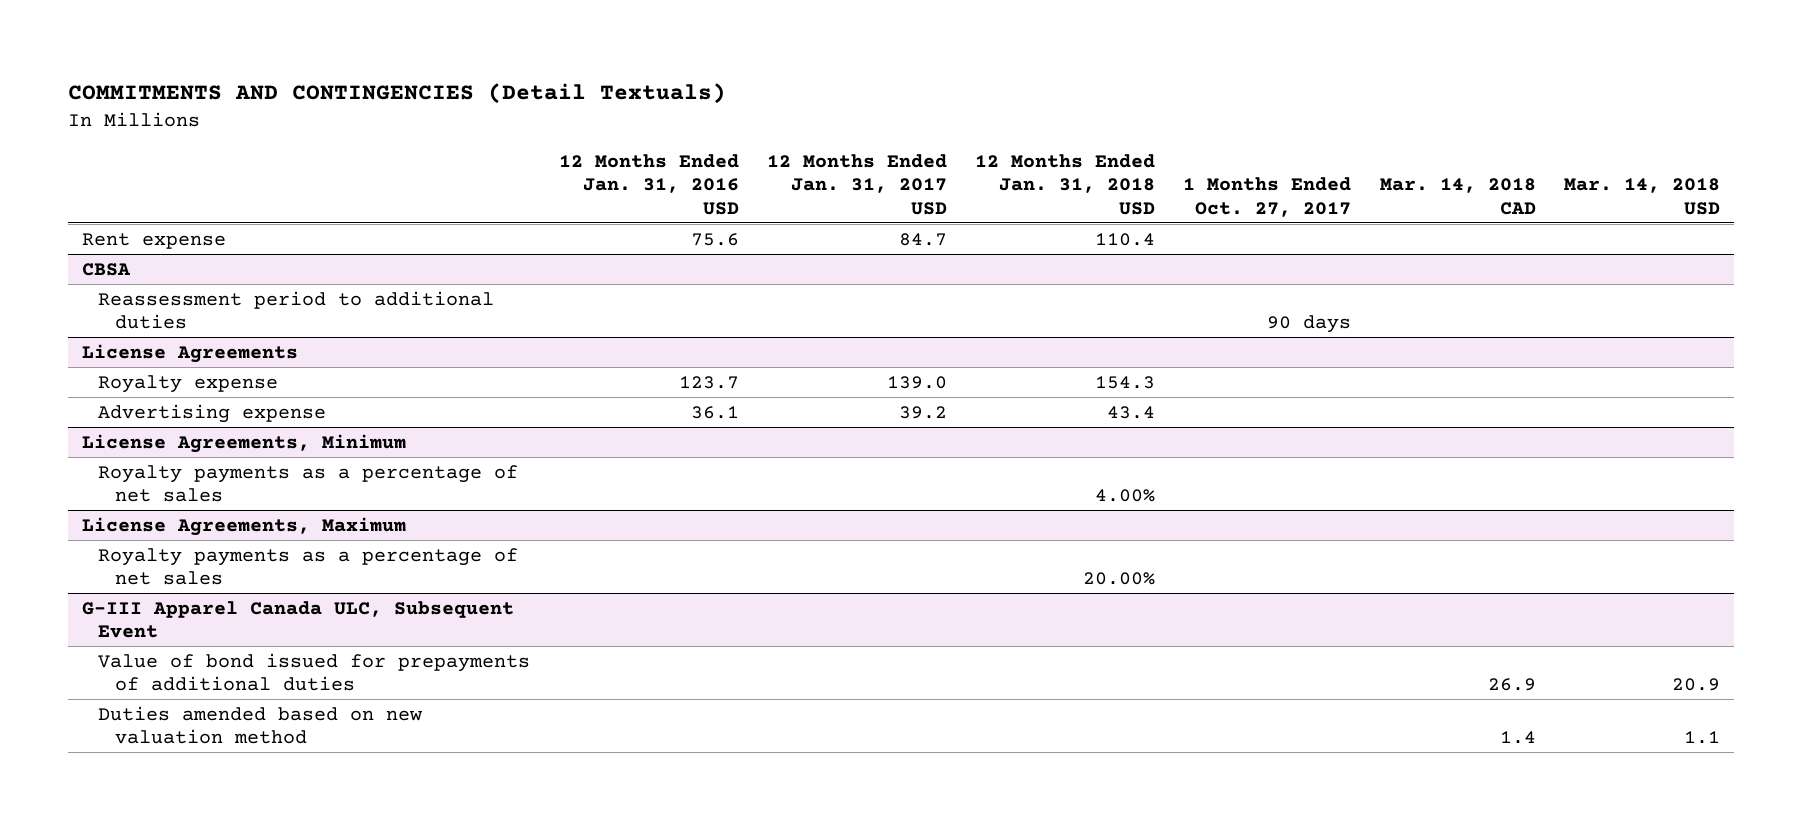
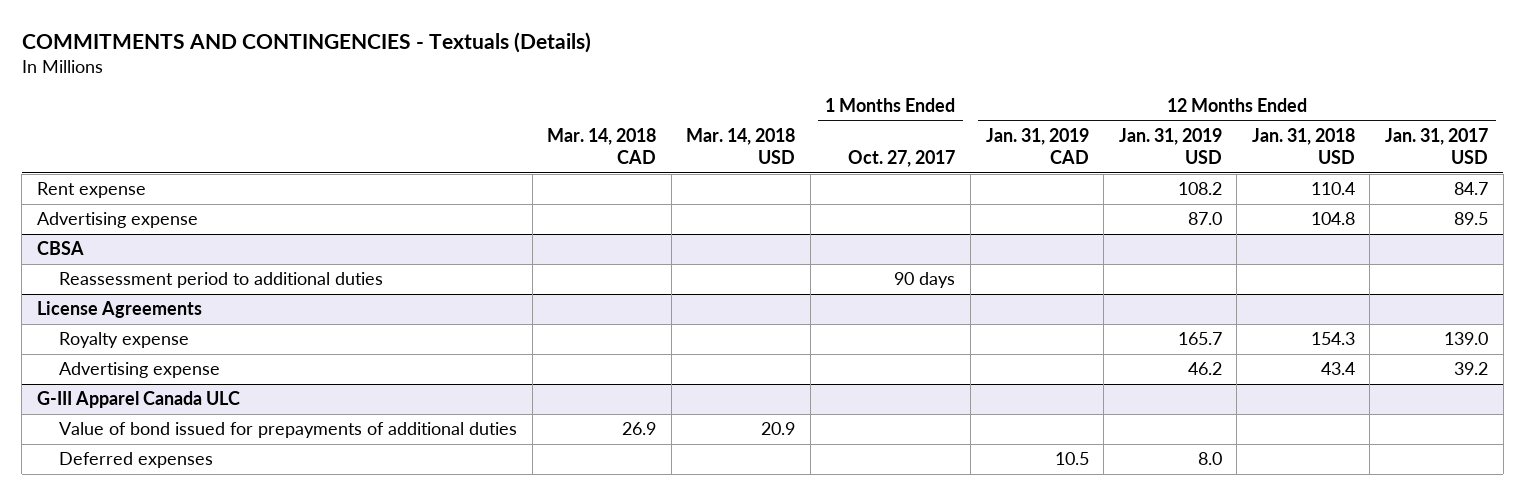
- COMMITMENTS AND CONTINGENCIES (Detail Textuals)
+ COMMITMENTS AND CONTINGENCIES - Textuals (Details)
- | 12 Months Ended Jan. 31, 2016 USD | 12 Months Ended Jan. 31, 2017 USD | 12 Months Ended Jan. 31, 2018 USD | 1 Months Ended Oct. 27, 2017 | Mar. 14, 2018 CAD | Mar. 14, 2018 USD
+ | Mar. 14, 2018 CAD | Mar. 14, 2018 USD | 1 Months Ended Oct. 27, 2017 | 12 Months Ended Jan. 31, 2019 CAD | 12 Months Ended Jan. 31, 2019 USD | 12 Months Ended Jan. 31, 2018 USD | 12 Months Ended Jan. 31, 2017 USD
+ Advertising expense | | | | | 87.0 | 104.8 | 89.5
- License Agreements, Minimum
- Royalty payments as a percentage of net sales | | | 4.00% | | |
- License Agreements, Maximum
- Royalty payments as a percentage of net sales | | | 20.00% | | |
- G-III Apparel Canada ULC, Subsequent Event
+ G-III Apparel Canada ULC
- Duties amended based on new valuation method | | | | | 1.4 | 1.1
+ Deferred expenses | | | | 10.5 | 8.0 | |

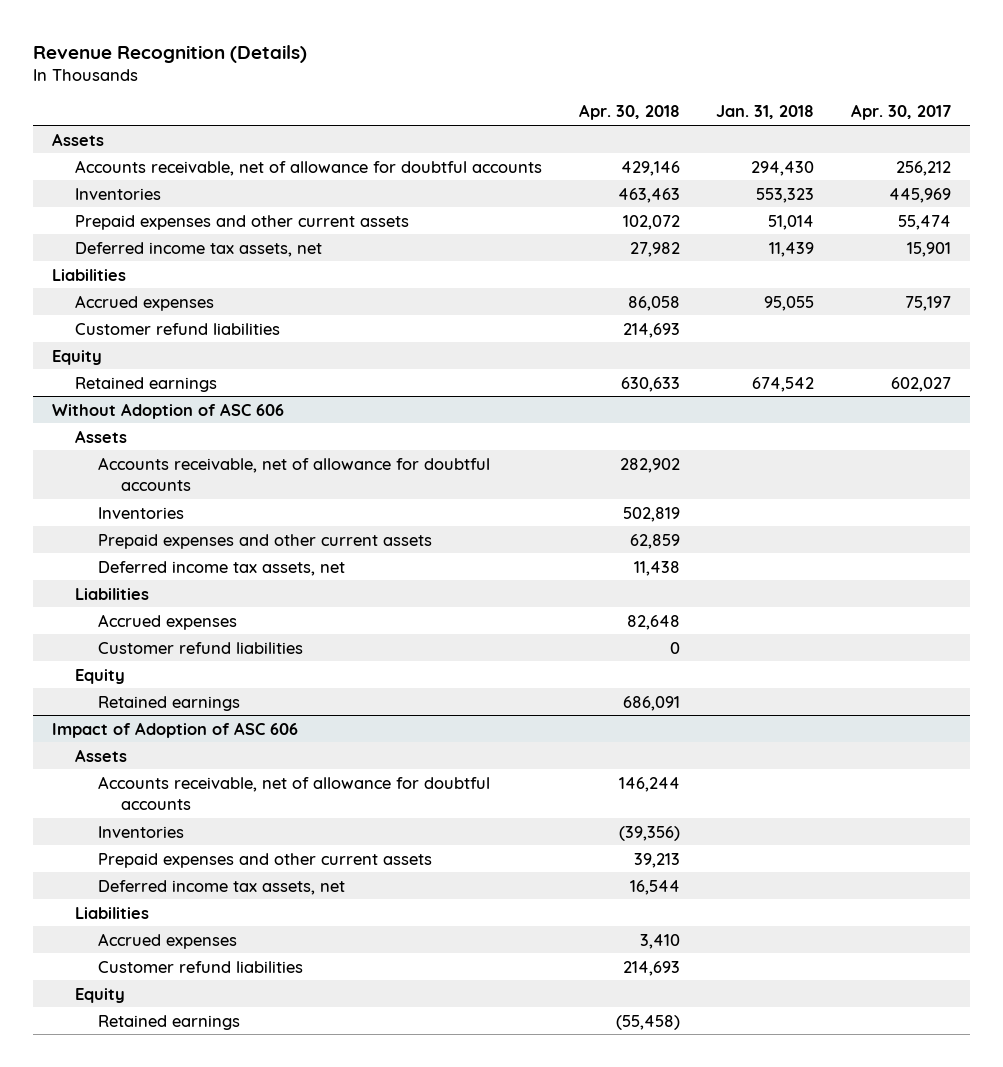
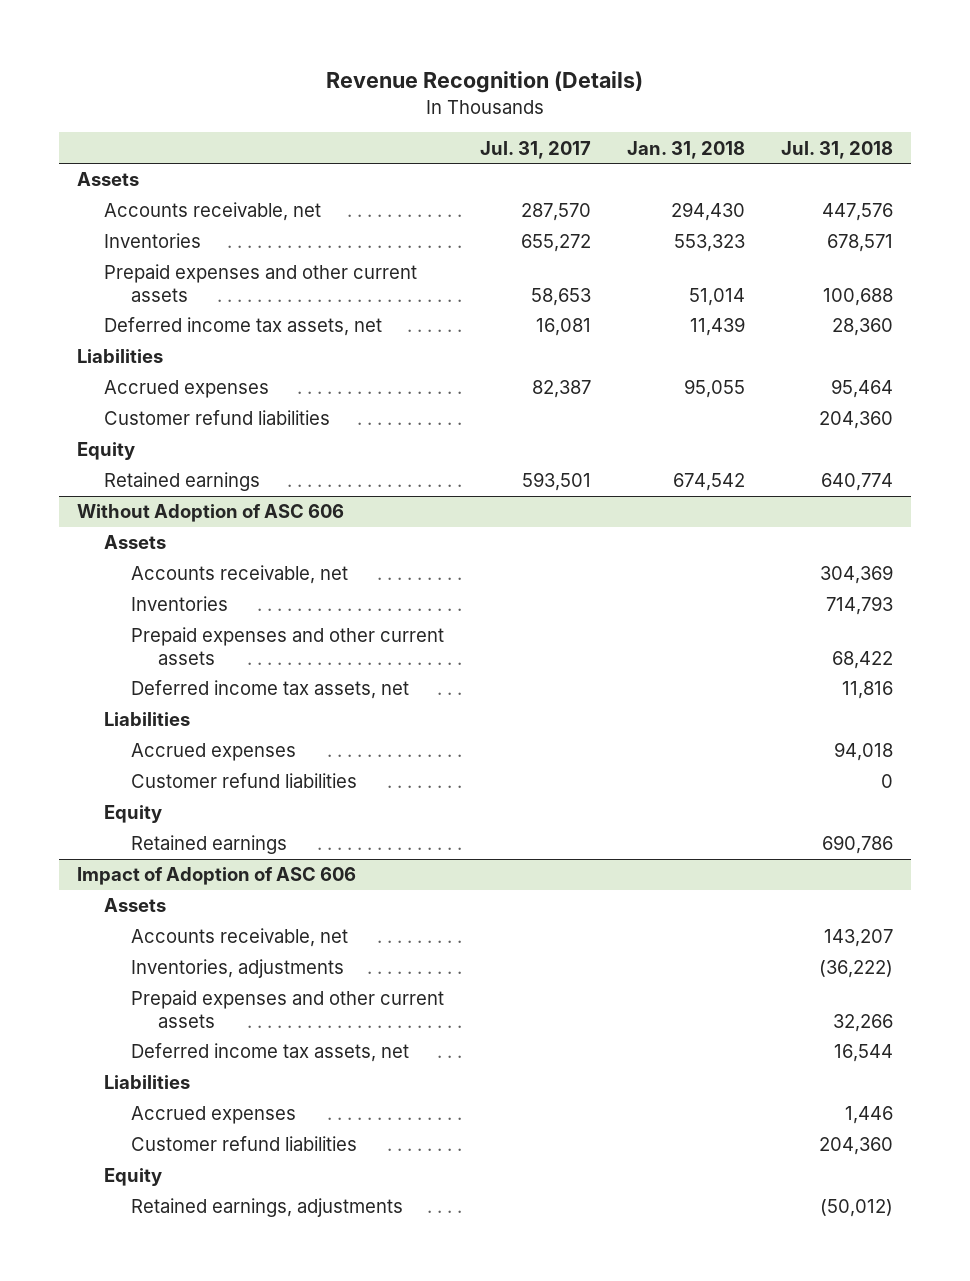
- | Apr. 30, 2018 | Jan. 31, 2018 | Apr. 30, 2017
+ | Jul. 31, 2017 | Jan. 31, 2018 | Jul. 31, 2018
- Accounts receivable, net of allowance for doubtful accounts | 429,146 | 294,430 | 256,212
+ Accounts receivable, net | 287,570 | 294,430 | 447,576
@ Without Adoption of ASC 606
- Accounts receivable, net of allowance for doubtful accounts | 282,902 | |
+ Accounts receivable, net | | | 304,369
@ Impact of Adoption of ASC 606
- Accounts receivable, net of allowance for doubtful accounts | 146,244 | |
- Inventories | (39,356) | |
+ Accounts receivable, net | | | 143,207
+ Inventories, adjustments | | | (36,222)
- Retained earnings | (55,458) | |
+ Retained earnings, adjustments | | | (50,012)

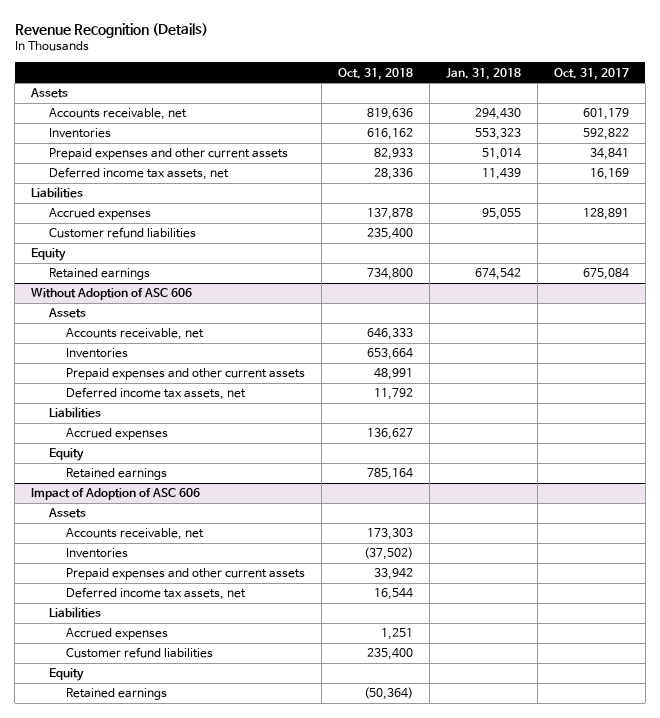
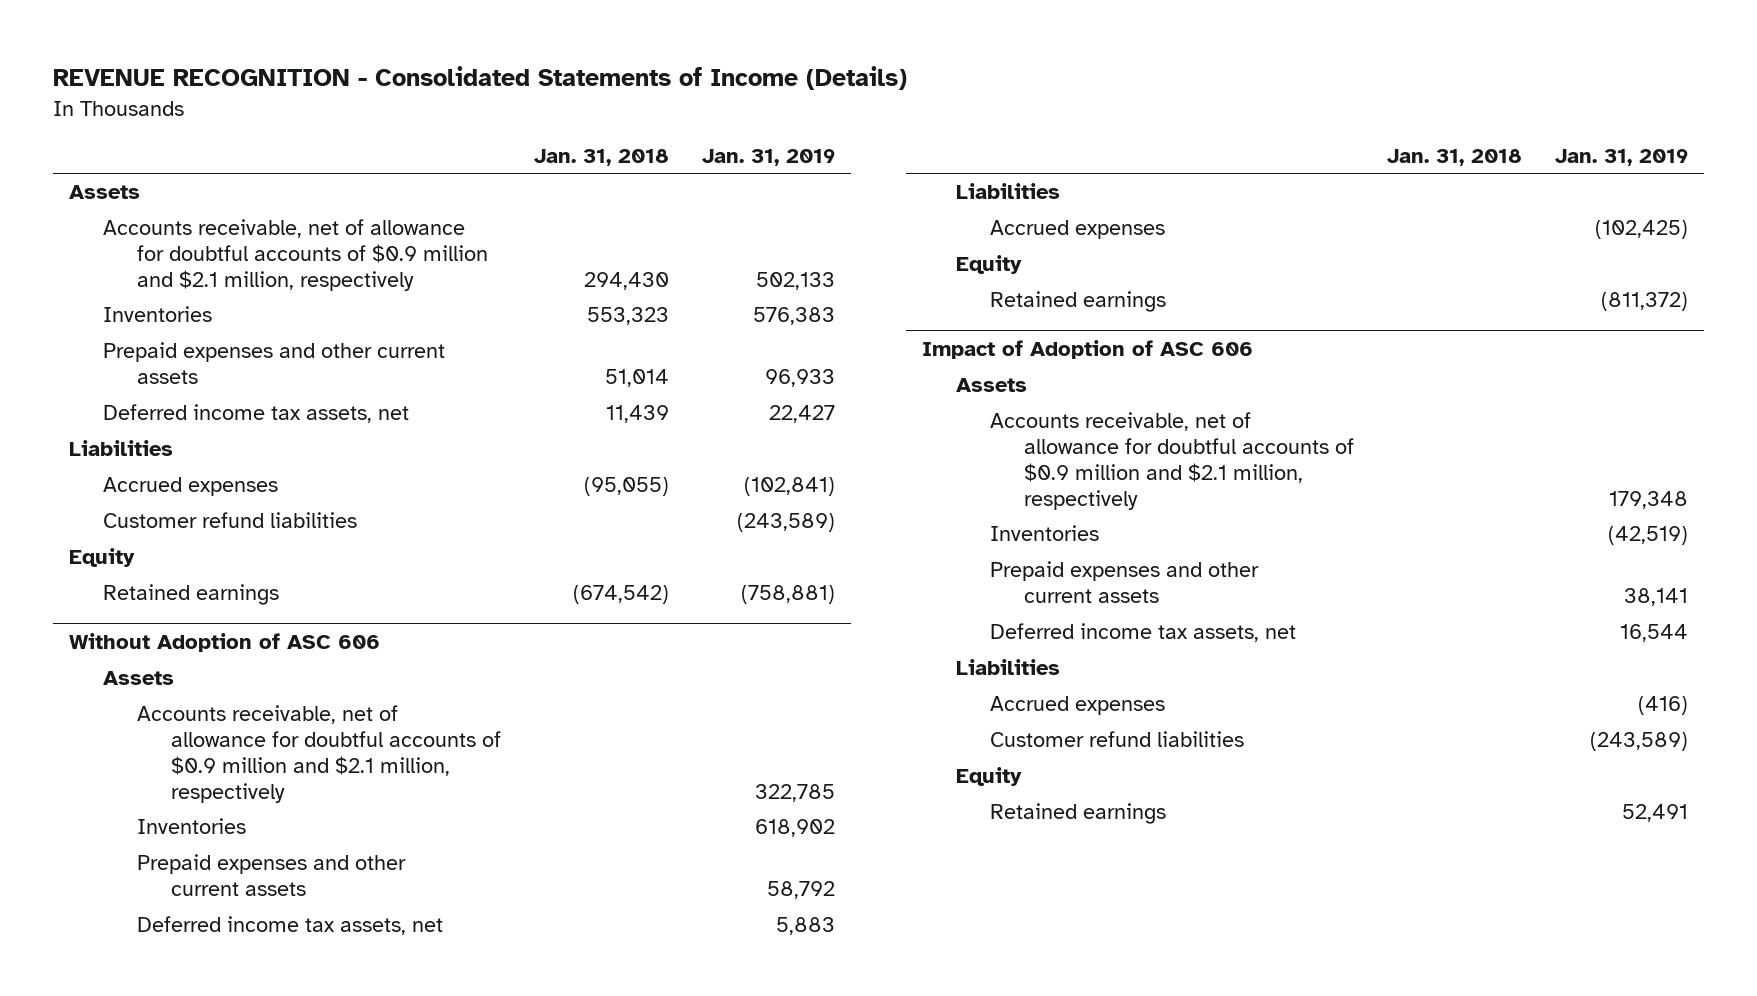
- Revenue Recognition (Details)
+ REVENUE RECOGNITION - Consolidated Statements of Income (Details)
- | Oct. 31, 2018 | Jan. 31, 2018 | Oct. 31, 2017
+ | Jan. 31, 2018 | Jan. 31, 2019
- Accounts receivable, net | 819,636 | 294,430 | 601,179
+ Accounts receivable, net of allowance for doubtful accounts of $0.9 million and $2.1 million, respectively | 294,430 | 502,133
- Accrued expenses | 137,878 | 95,055 | 128,891
+ Accrued expenses | (95,055) | (102,841)
- Retained earnings | 734,800 | 674,542 | 675,084
+ Retained earnings | (674,542) | (758,881)
@ Without Adoption of ASC 606
- Accounts receivable, net | 646,333 | |
+ Accounts receivable, net of allowance for doubtful accounts of $0.9 million and $2.1 million, respectively | | 322,785
@ Impact of Adoption of ASC 606
- Accounts receivable, net | 173,303 | |
+ Accounts receivable, net of allowance for doubtful accounts of $0.9 million and $2.1 million, respectively | | 179,348

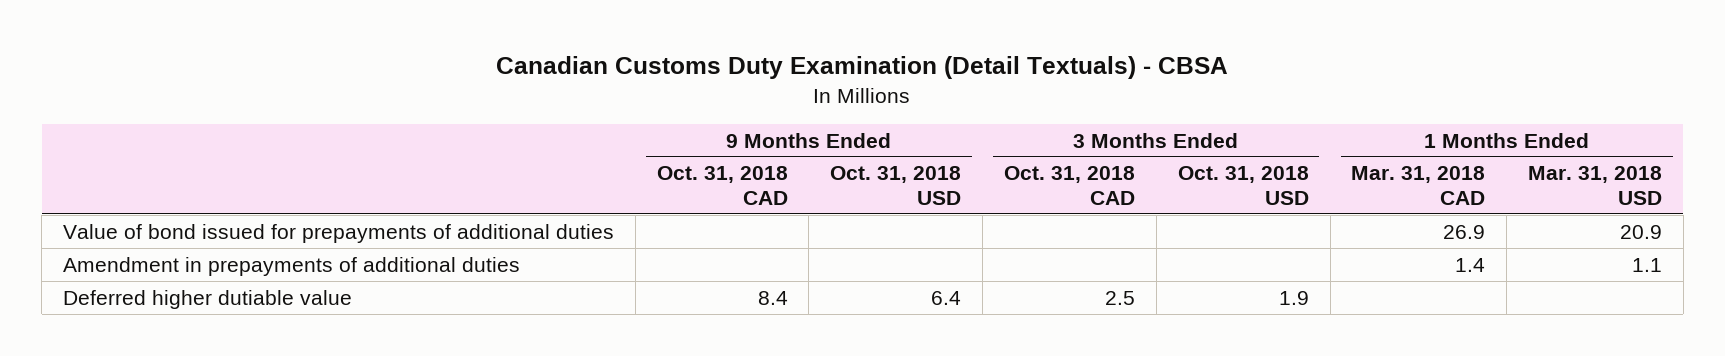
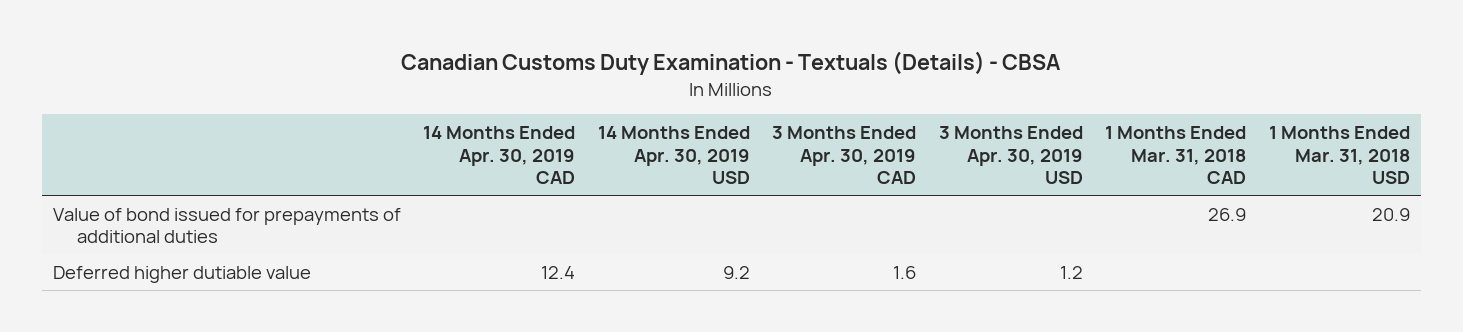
- Canadian Customs Duty Examination (Detail Textuals) - CBSA
+ Canadian Customs Duty Examination - Textuals (Details) - CBSA
- | 9 Months Ended Oct. 31, 2018 CAD | 9 Months Ended Oct. 31, 2018 USD | 3 Months Ended Oct. 31, 2018 CAD | 3 Months Ended Oct. 31, 2018 USD | 1 Months Ended Mar. 31, 2018 CAD | 1 Months Ended Mar. 31, 2018 USD
+ | 14 Months Ended Apr. 30, 2019 CAD | 14 Months Ended Apr. 30, 2019 USD | 3 Months Ended Apr. 30, 2019 CAD | 3 Months Ended Apr. 30, 2019 USD | 1 Months Ended Mar. 31, 2018 CAD | 1 Months Ended Mar. 31, 2018 USD
- Amendment in prepayments of additional duties | | | | | 1.4 | 1.1

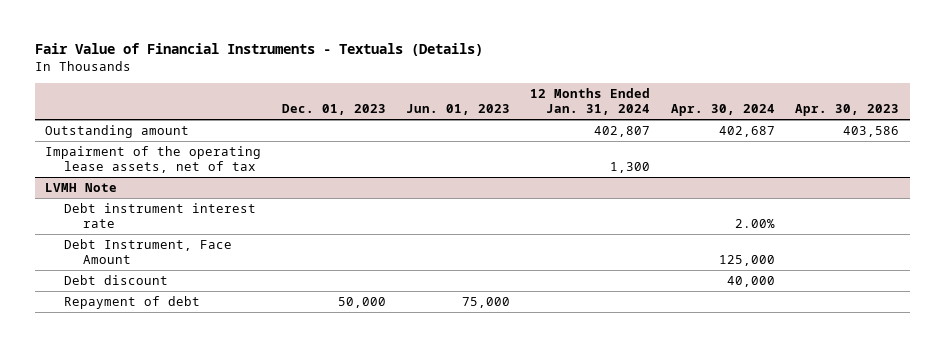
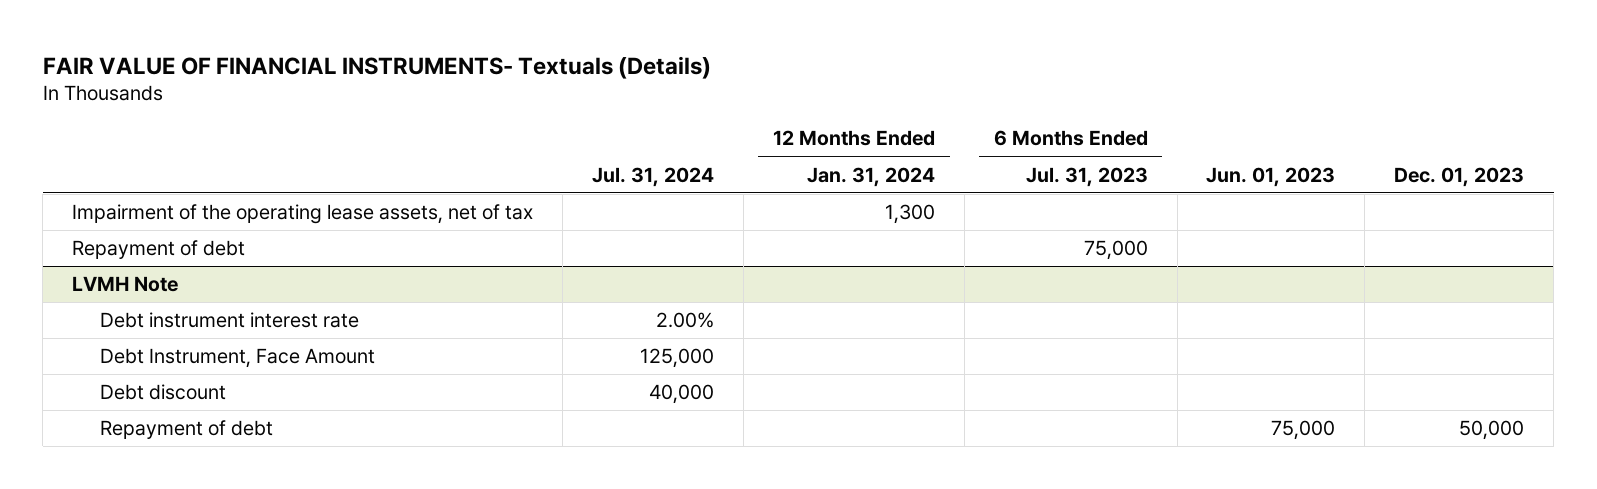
- Fair Value of Financial Instruments - Textuals (Details)
+ FAIR VALUE OF FINANCIAL INSTRUMENTS- Textuals (Details)
- | Dec. 01, 2023 | Jun. 01, 2023 | 12 Months Ended Jan. 31, 2024 | Apr. 30, 2024 | Apr. 30, 2023
+ | Jul. 31, 2024 | 12 Months Ended Jan. 31, 2024 | 6 Months Ended Jul. 31, 2023 | Jun. 01, 2023 | Dec. 01, 2023
- Outstanding amount | | | 402,807 | 402,687 | 403,586
+ Repayment of debt | | | 75,000 | |

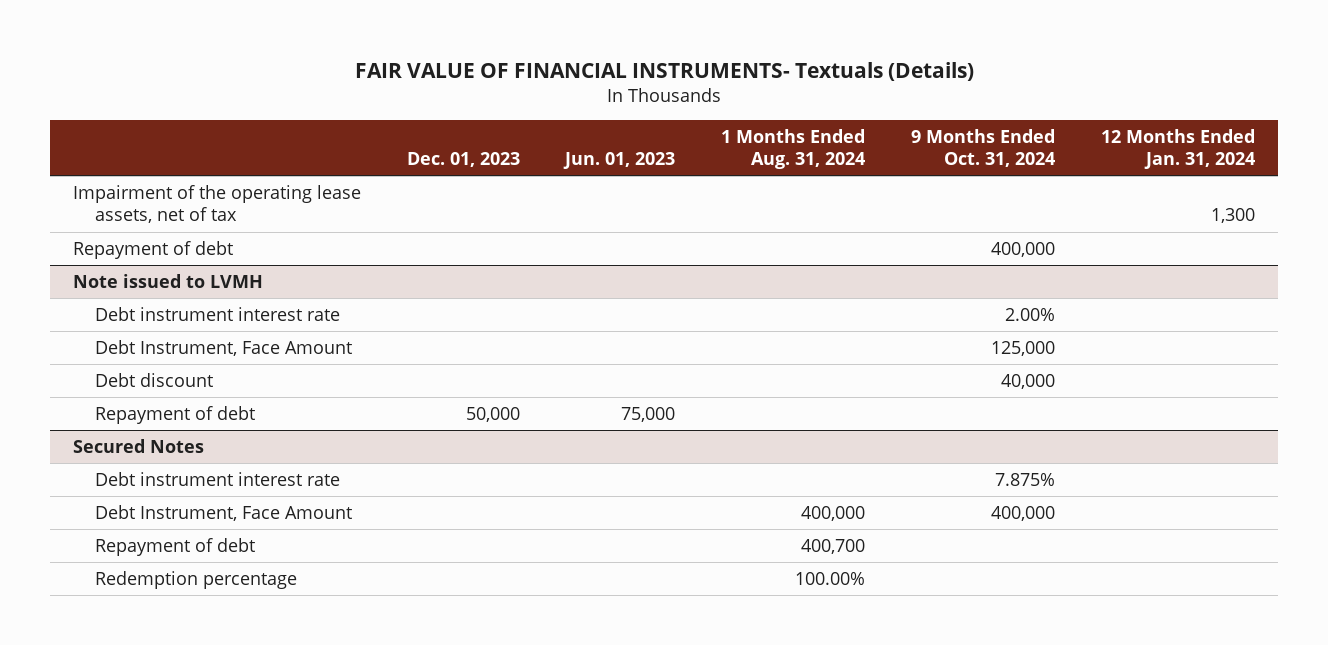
- | Jul. 31, 2024 | 12 Months Ended Jan. 31, 2024 | 6 Months Ended Jul. 31, 2023 | Jun. 01, 2023 | Dec. 01, 2023
+ | Dec. 01, 2023 | Jun. 01, 2023 | 1 Months Ended Aug. 31, 2024 | 9 Months Ended Oct. 31, 2024 | 12 Months Ended Jan. 31, 2024
- LVMH Note
+ Note issued to LVMH
+ Secured Notes
+ Debt instrument interest rate | | | | 7.875% |
+ Debt Instrument, Face Amount | | | 400,000 | 400,000 |
+ Repayment of debt | | | 400,700 | |
+ Redemption percentage | | | 100.00% | |

